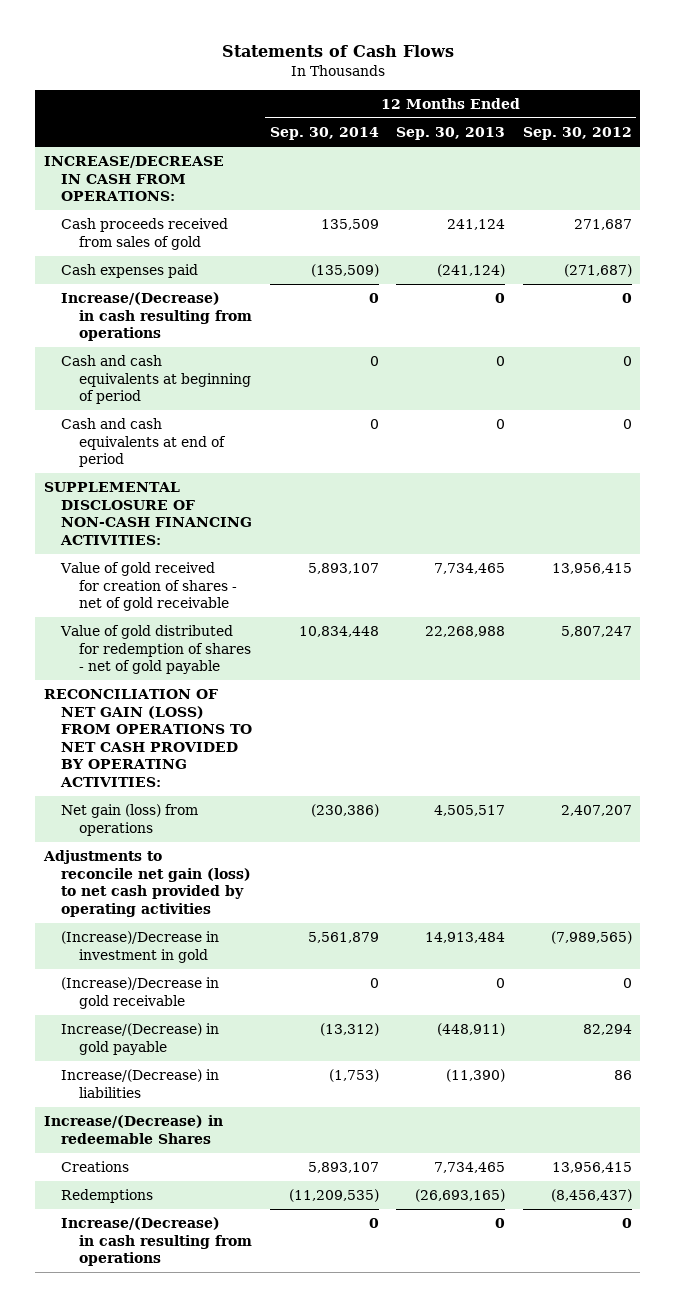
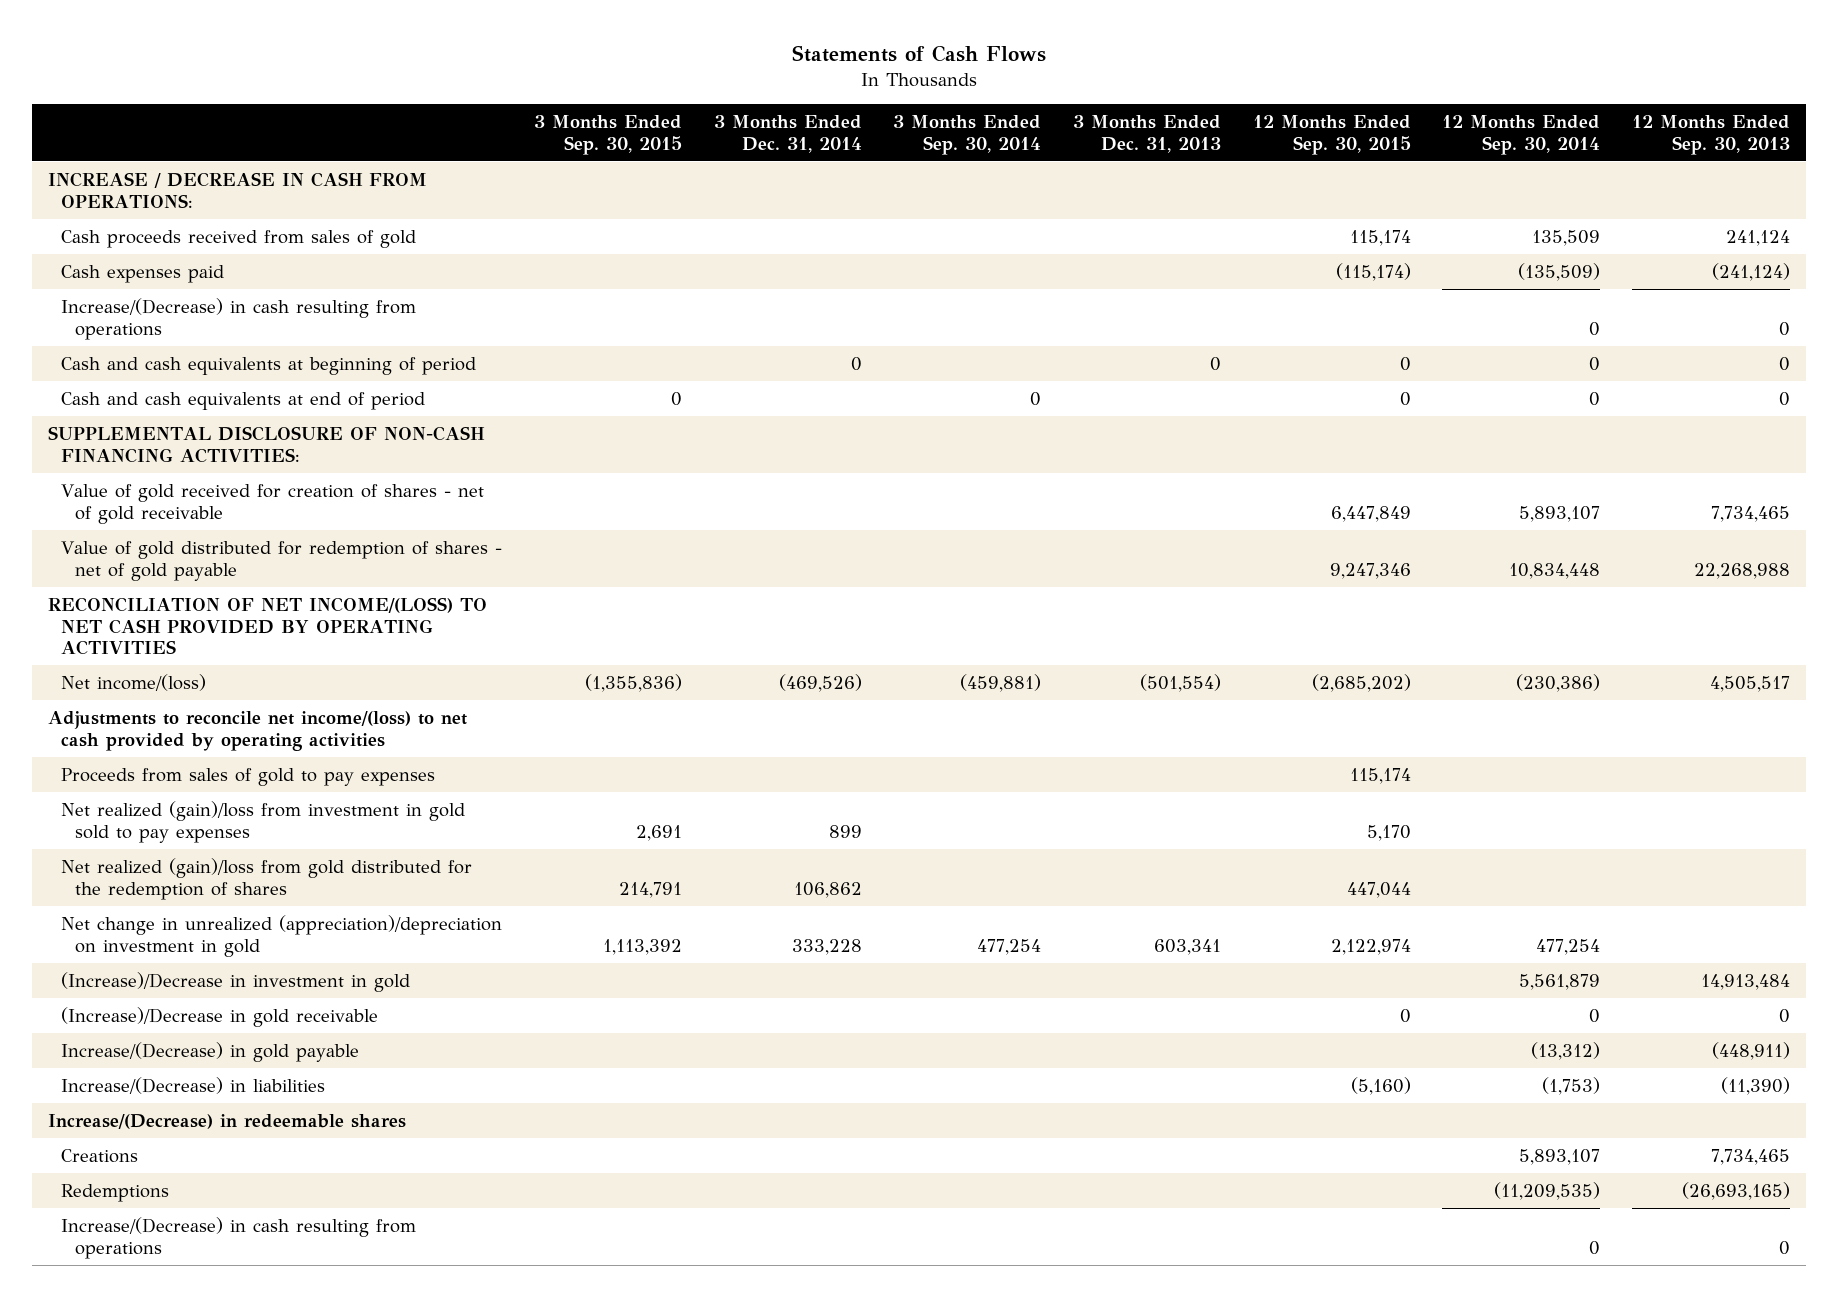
- | 12 Months Ended Sep. 30, 2014 | 12 Months Ended Sep. 30, 2013 | 12 Months Ended Sep. 30, 2012
+ | 3 Months Ended Sep. 30, 2015 | 3 Months Ended Dec. 31, 2014 | 3 Months Ended Sep. 30, 2014 | 3 Months Ended Dec. 31, 2013 | 12 Months Ended Sep. 30, 2015 | 12 Months Ended Sep. 30, 2014 | 12 Months Ended Sep. 30, 2013
- INCREASE/DECREASE IN CASH FROM OPERATIONS:
+ INCREASE / DECREASE IN CASH FROM OPERATIONS:
- RECONCILIATION OF NET GAIN (LOSS) FROM OPERATIONS TO NET CASH PROVIDED BY OPERATING ACTIVITIES:
- Net gain (loss) from operations | (230,386) | 4,505,517 | 2,407,207
- Adjustments to reconcile net gain (loss) to net cash provided by operating activities
+ RECONCILIATION OF NET INCOME/(LOSS) TO NET CASH PROVIDED BY OPERATING ACTIVITIES
+ Net income/(loss) | (1,355,836) | (469,526) | (459,881) | (501,554) | (2,685,202) | (230,386) | 4,505,517
+ Adjustments to reconcile net income/(loss) to net cash provided by operating activities
+ Proceeds from sales of gold to pay expenses | | | | | 115,174 | |
+ Net realized (gain)/loss from investment in gold sold to pay expenses | 2,691 | 899 | | | 5,170 | |
+ Net realized (gain)/loss from gold distributed for the redemption of shares | 214,791 | 106,862 | | | 447,044 | |
+ Net change in unrealized (appreciation)/depreciation on investment in gold | 1,113,392 | 333,228 | 477,254 | 603,341 | 2,122,974 | 477,254 |
- Increase/(Decrease) in redeemable Shares
+ Increase/(Decrease) in redeemable shares

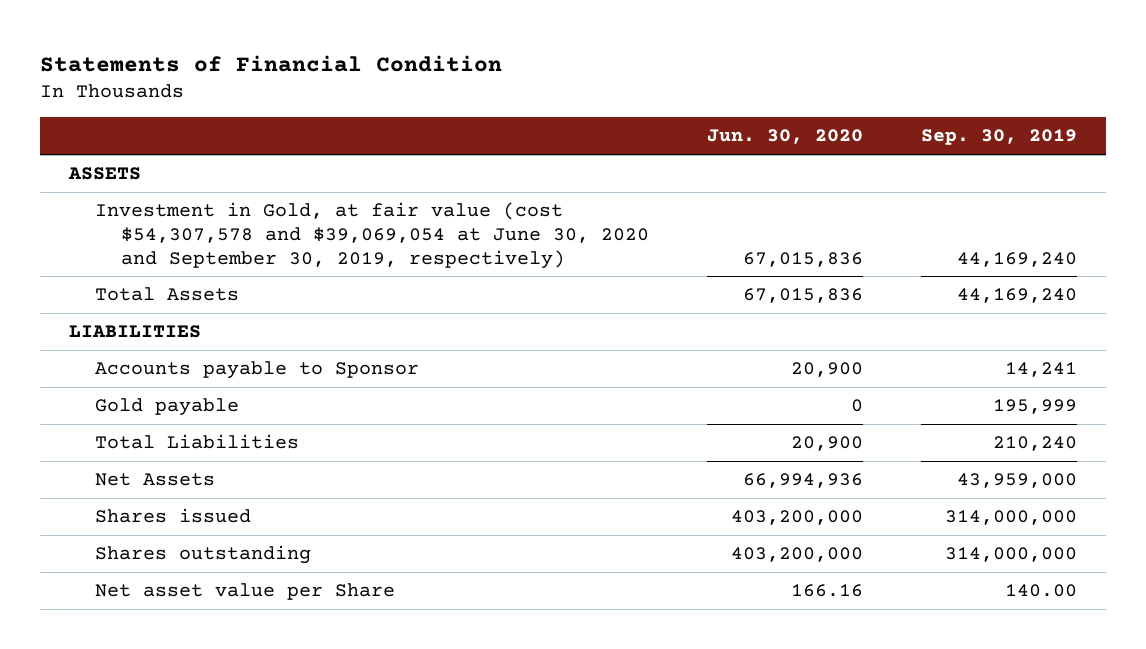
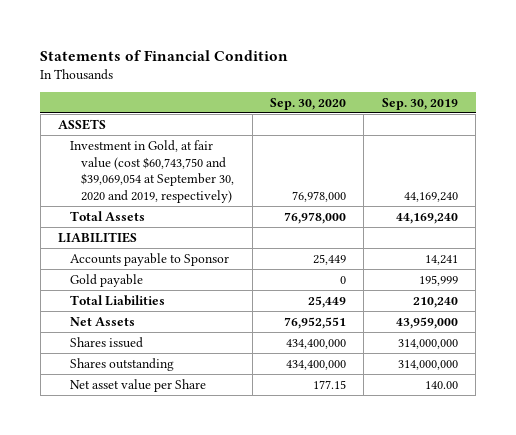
- | Jun. 30, 2020 | Sep. 30, 2019
+ | Sep. 30, 2020 | Sep. 30, 2019
- Investment in Gold, at fair value (cost $54,307,578 and $39,069,054 at June 30, 2020 and September 30, 2019, respectively) | 67,015,836 | 44,169,240
+ Investment in Gold, at fair value (cost $60,743,750 and $39,069,054 at September 30, 2020 and 2019, respectively) | 76,978,000 | 44,169,240

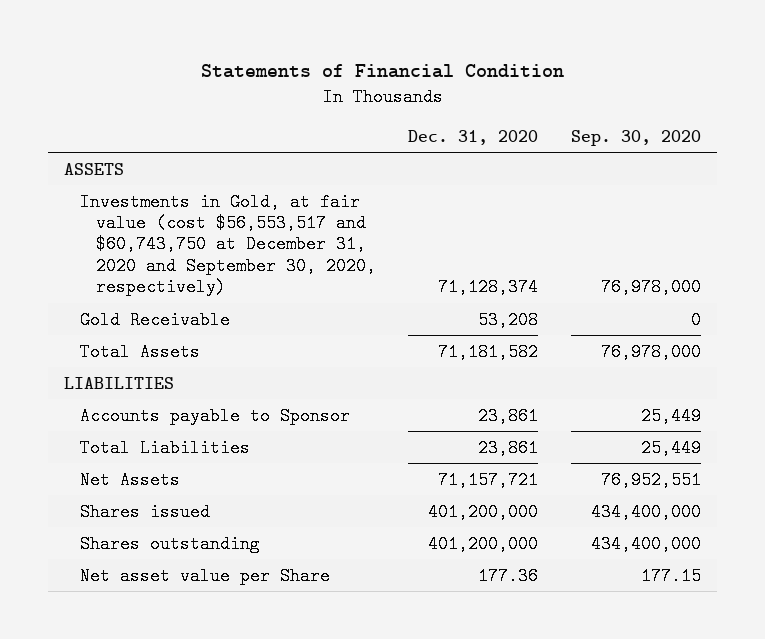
- | Sep. 30, 2020 | Sep. 30, 2019
+ | Dec. 31, 2020 | Sep. 30, 2020
- Investment in Gold, at fair value (cost $60,743,750 and $39,069,054 at September 30, 2020 and 2019, respectively) | 76,978,000 | 44,169,240
+ Investments in Gold, at fair value (cost $56,553,517 and $60,743,750 at December 31, 2020 and September 30, 2020, respectively) | 71,128,374 | 76,978,000
+ Gold Receivable | 53,208 | 0
- Gold payable | 0 | 195,999

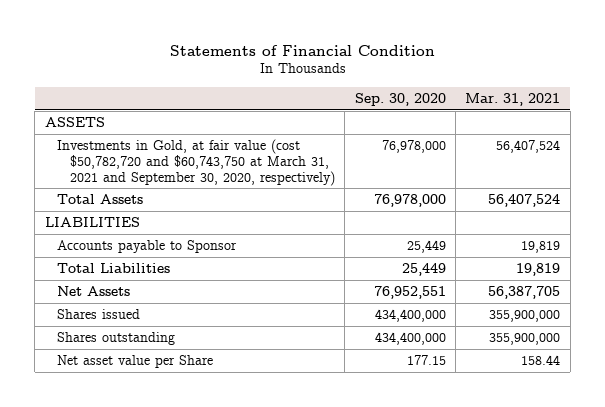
- | Dec. 31, 2020 | Sep. 30, 2020
+ | Sep. 30, 2020 | Mar. 31, 2021
- Investments in Gold, at fair value (cost $56,553,517 and $60,743,750 at December 31, 2020 and September 30, 2020, respectively) | 71,128,374 | 76,978,000
- Gold Receivable | 53,208 | 0
+ Investments in Gold, at fair value (cost $50,782,720 and $60,743,750 at March 31, 2021 and September 30, 2020, respectively) | 76,978,000 | 56,407,524

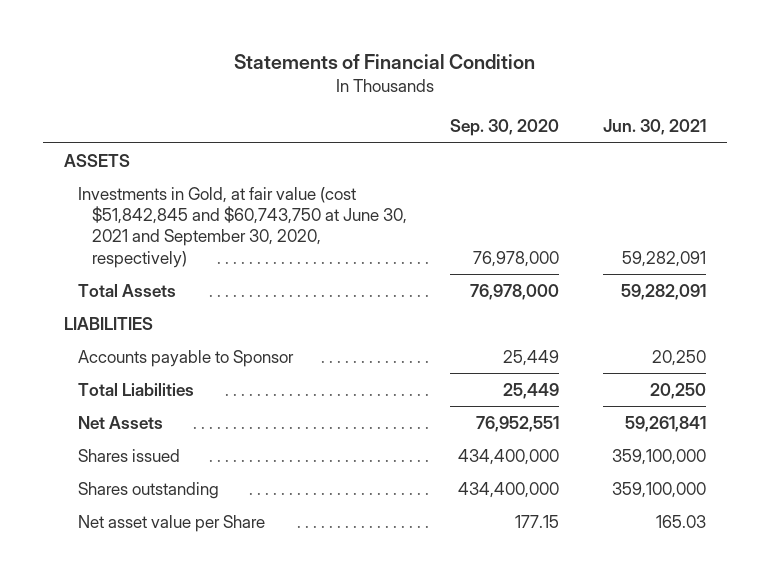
- | Sep. 30, 2020 | Mar. 31, 2021
+ | Sep. 30, 2020 | Jun. 30, 2021
- Investments in Gold, at fair value (cost $50,782,720 and $60,743,750 at March 31, 2021 and September 30, 2020, respectively) | 76,978,000 | 56,407,524
+ Investments in Gold, at fair value (cost $51,842,845 and $60,743,750 at June 30, 2021 and September 30, 2020, respectively) | 76,978,000 | 59,282,091

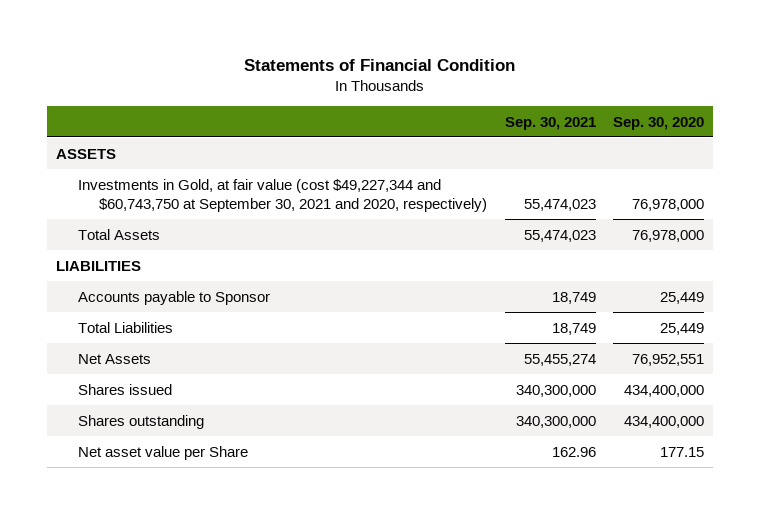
- | Sep. 30, 2020 | Jun. 30, 2021
+ | Sep. 30, 2021 | Sep. 30, 2020
- Investments in Gold, at fair value (cost $51,842,845 and $60,743,750 at June 30, 2021 and September 30, 2020, respectively) | 76,978,000 | 59,282,091
+ Investments in Gold, at fair value (cost $49,227,344 and $60,743,750 at September 30, 2021 and 2020, respectively) | 55,474,023 | 76,978,000

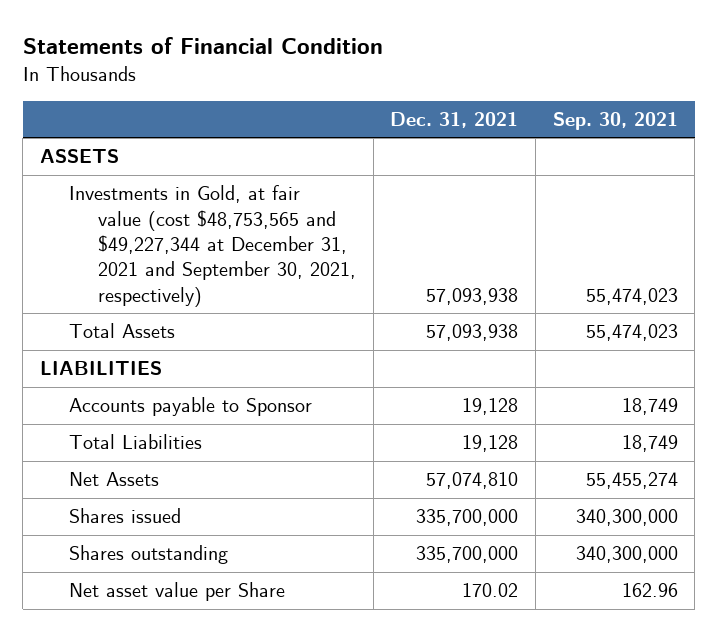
- | Sep. 30, 2021 | Sep. 30, 2020
+ | Dec. 31, 2021 | Sep. 30, 2021
- Investments in Gold, at fair value (cost $49,227,344 and $60,743,750 at September 30, 2021 and 2020, respectively) | 55,474,023 | 76,978,000
+ Investments in Gold, at fair value (cost $48,753,565 and $49,227,344 at December 31, 2021 and September 30, 2021, respectively) | 57,093,938 | 55,474,023

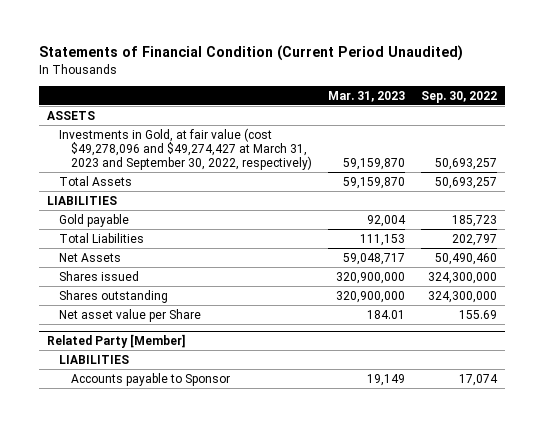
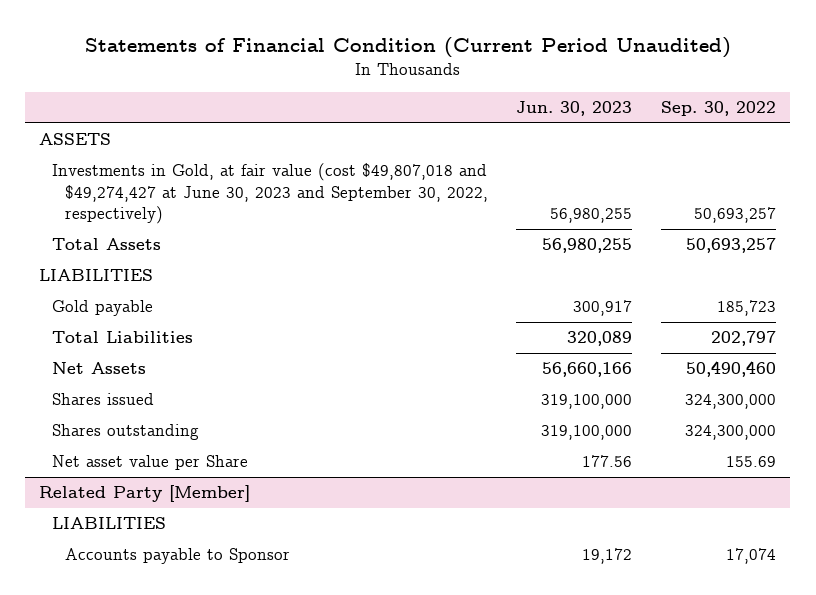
- | Mar. 31, 2023 | Sep. 30, 2022
+ | Jun. 30, 2023 | Sep. 30, 2022
- Investments in Gold, at fair value (cost $49,278,096 and $49,274,427 at March 31, 2023 and September 30, 2022, respectively) | 59,159,870 | 50,693,257
+ Investments in Gold, at fair value (cost $49,807,018 and $49,274,427 at June 30, 2023 and September 30, 2022, respectively) | 56,980,255 | 50,693,257

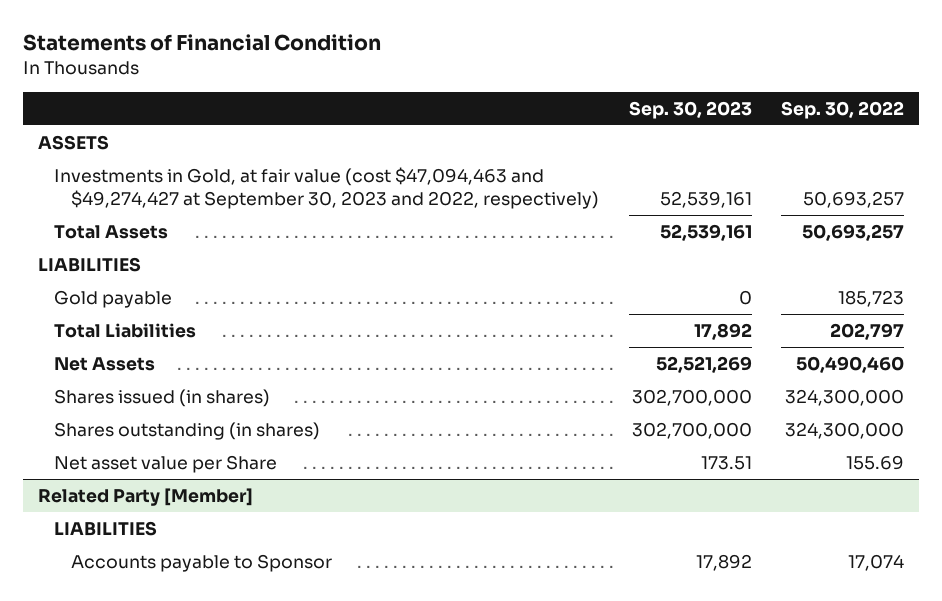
- Statements of Financial Condition (Current Period Unaudited)
+ Statements of Financial Condition
- | Jun. 30, 2023 | Sep. 30, 2022
+ | Sep. 30, 2023 | Sep. 30, 2022
- Investments in Gold, at fair value (cost $49,807,018 and $49,274,427 at June 30, 2023 and September 30, 2022, respectively) | 56,980,255 | 50,693,257
+ Investments in Gold, at fair value (cost $47,094,463 and $49,274,427 at September 30, 2023 and 2022, respectively) | 52,539,161 | 50,693,257
- Shares issued | 319,100,000 | 324,300,000
- Shares outstanding | 319,100,000 | 324,300,000
+ Shares issued (in shares) | 302,700,000 | 324,300,000
+ Shares outstanding (in shares) | 302,700,000 | 324,300,000

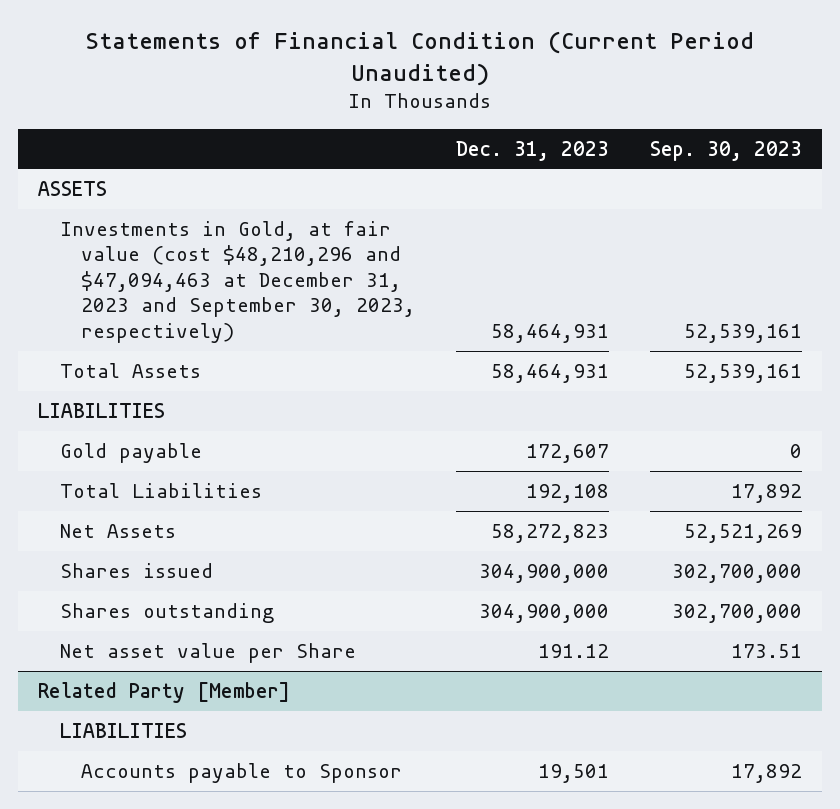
- Statements of Financial Condition
+ Statements of Financial Condition (Current Period Unaudited)
- | Sep. 30, 2023 | Sep. 30, 2022
+ | Dec. 31, 2023 | Sep. 30, 2023
- Investments in Gold, at fair value (cost $47,094,463 and $49,274,427 at September 30, 2023 and 2022, respectively) | 52,539,161 | 50,693,257
+ Investments in Gold, at fair value (cost $48,210,296 and $47,094,463 at December 31, 2023 and September 30, 2023, respectively) | 58,464,931 | 52,539,161
- Shares issued (in shares) | 302,700,000 | 324,300,000
- Shares outstanding (in shares) | 302,700,000 | 324,300,000
+ Shares issued | 304,900,000 | 302,700,000
+ Shares outstanding | 304,900,000 | 302,700,000

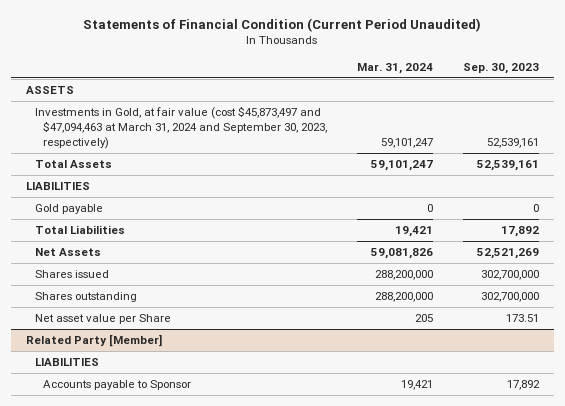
- | Dec. 31, 2023 | Sep. 30, 2023
+ | Mar. 31, 2024 | Sep. 30, 2023
- Investments in Gold, at fair value (cost $48,210,296 and $47,094,463 at December 31, 2023 and September 30, 2023, respectively) | 58,464,931 | 52,539,161
+ Investments in Gold, at fair value (cost $45,873,497 and $47,094,463 at March 31, 2024 and September 30, 2023, respectively) | 59,101,247 | 52,539,161

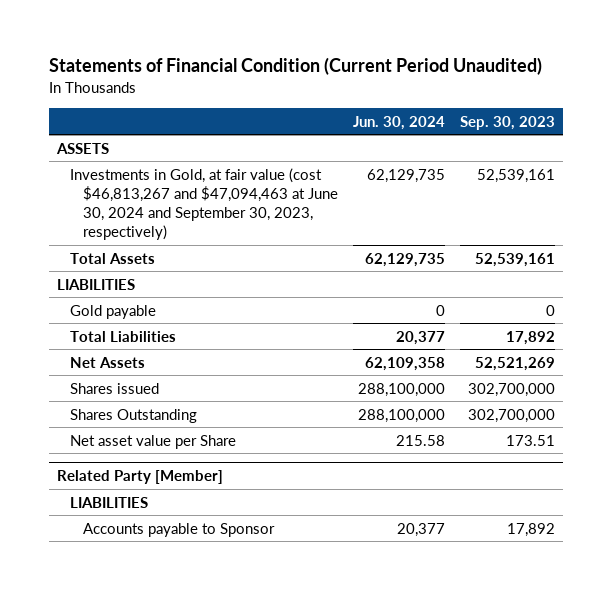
- | Mar. 31, 2024 | Sep. 30, 2023
+ | Jun. 30, 2024 | Sep. 30, 2023
- Investments in Gold, at fair value (cost $45,873,497 and $47,094,463 at March 31, 2024 and September 30, 2023, respectively) | 59,101,247 | 52,539,161
+ Investments in Gold, at fair value (cost $46,813,267 and $47,094,463 at June 30, 2024 and September 30, 2023, respectively) | 62,129,735 | 52,539,161
- Shares outstanding | 288,200,000 | 302,700,000
+ Shares Outstanding | 288,100,000 | 302,700,000

